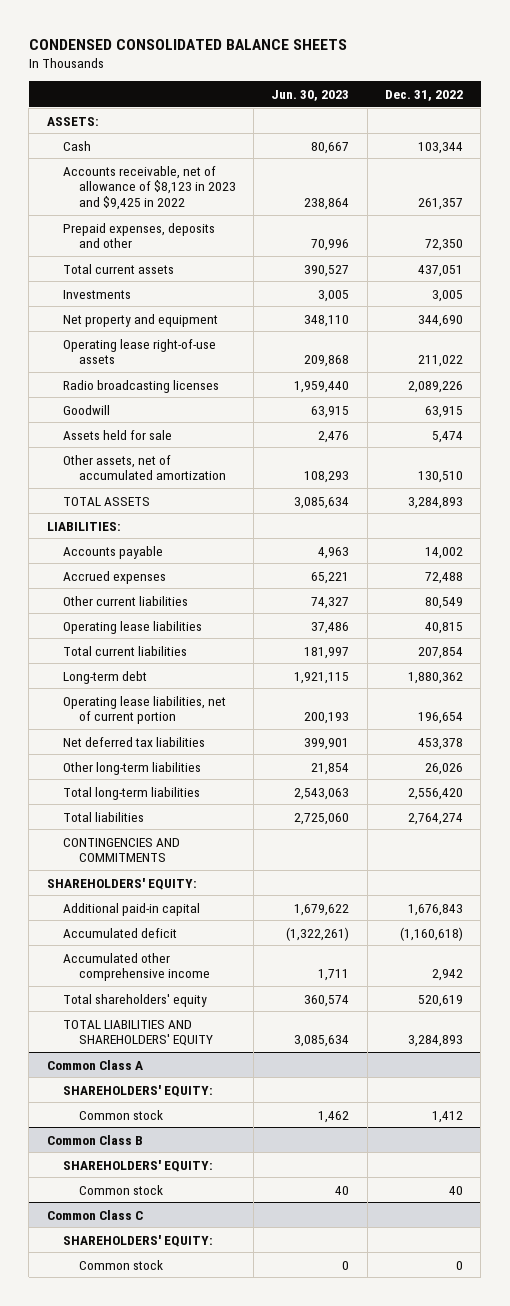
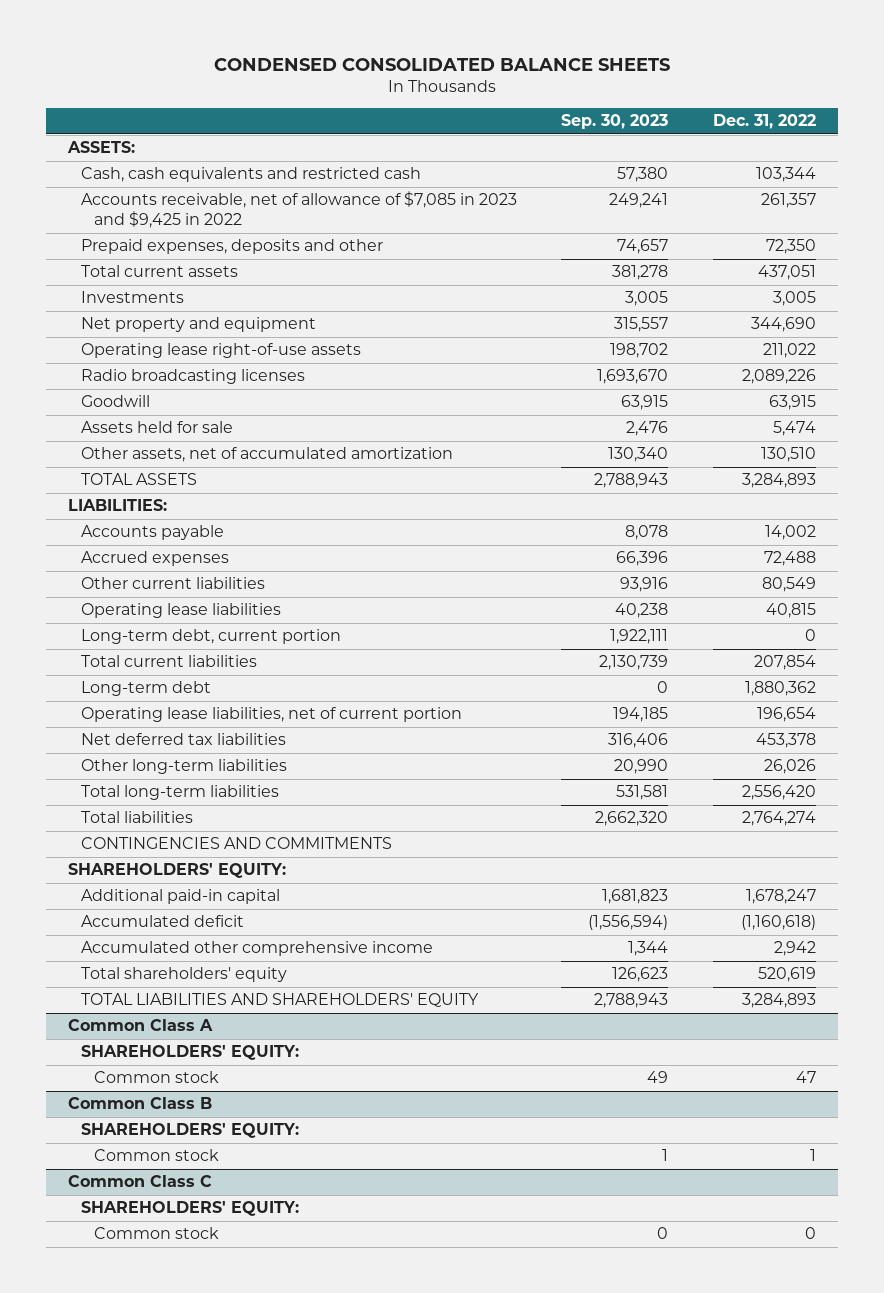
- | Jun. 30, 2023 | Dec. 31, 2022
+ | Sep. 30, 2023 | Dec. 31, 2022
- Cash | 80,667 | 103,344
- Accounts receivable, net of allowance of $8,123 in 2023 and $9,425 in 2022 | 238,864 | 261,357
+ Cash, cash equivalents and restricted cash | 57,380 | 103,344
+ Accounts receivable, net of allowance of $7,085 in 2023 and $9,425 in 2022 | 249,241 | 261,357
+ Long-term debt, current portion | 1,922,111 | 0
- Additional paid-in capital | 1,679,622 | 1,676,843
+ Additional paid-in capital | 1,681,823 | 1,678,247
@ Common Class A
- Common stock | 1,462 | 1,412
+ Common stock | 49 | 47
@ Common Class B
- Common stock | 40 | 40
+ Common stock | 1 | 1

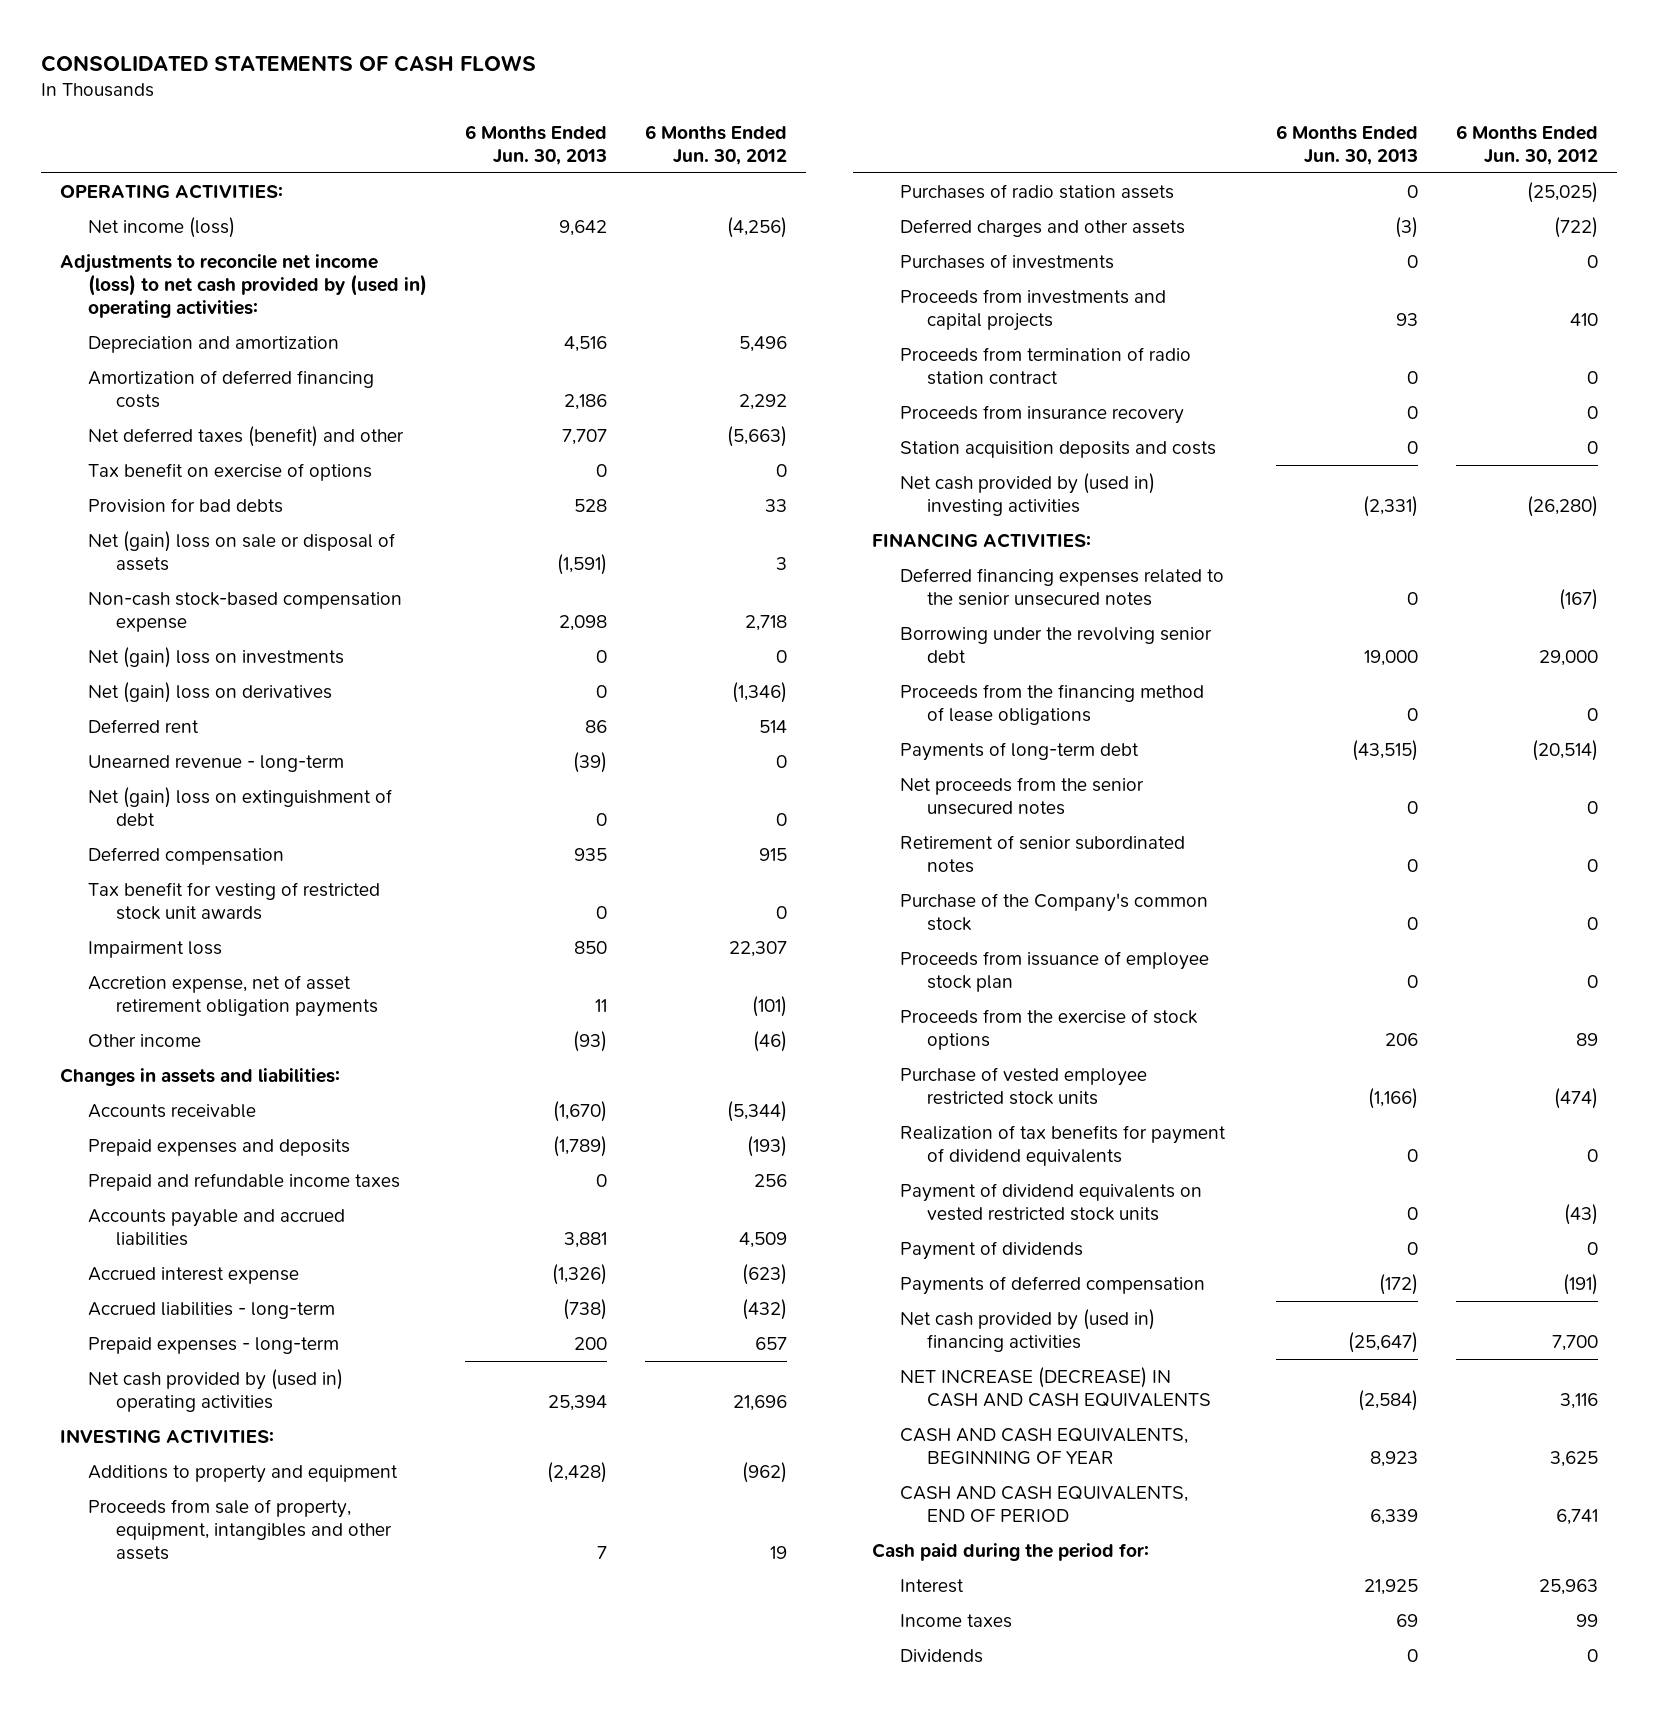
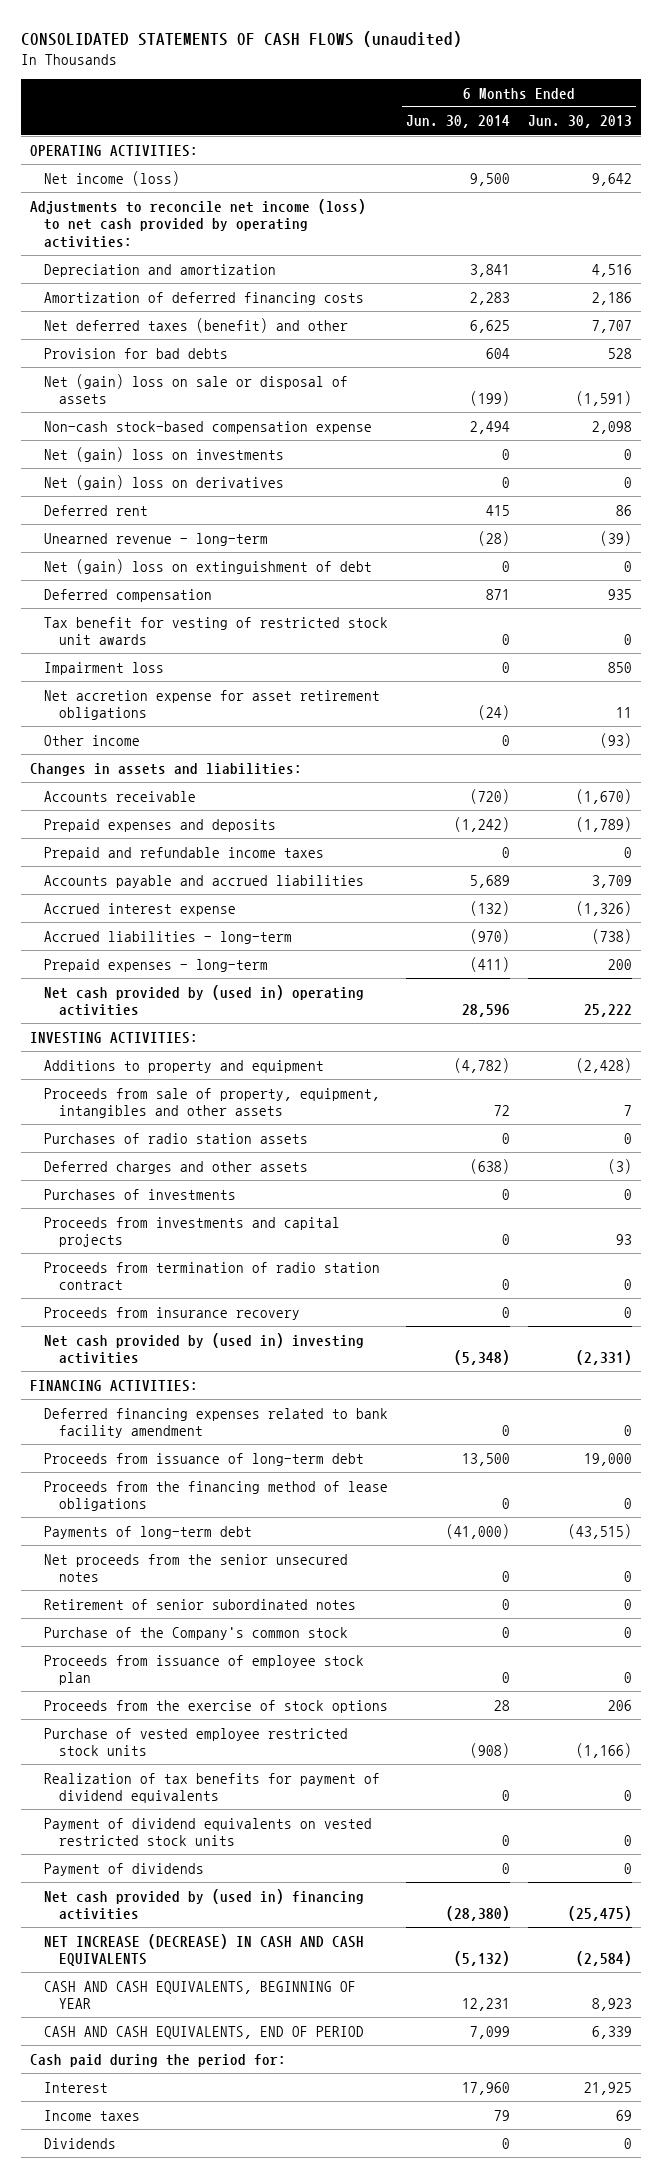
- CONSOLIDATED STATEMENTS OF CASH FLOWS
+ CONSOLIDATED STATEMENTS OF CASH FLOWS (unaudited)
- | 6 Months Ended Jun. 30, 2013 | 6 Months Ended Jun. 30, 2012
+ | 6 Months Ended Jun. 30, 2014 | 6 Months Ended Jun. 30, 2013
- Adjustments to reconcile net income (loss) to net cash provided by (used in) operating activities:
+ Adjustments to reconcile net income (loss) to net cash provided by operating activities:
- Tax benefit on exercise of options | 0 | 0
- Accretion expense, net of asset retirement obligation payments | 11 | (101)
+ Net accretion expense for asset retirement obligations | (24) | 11
- Accounts payable and accrued liabilities | 3,881 | 4,509
+ Accounts payable and accrued liabilities | 5,689 | 3,709
- Net cash provided by (used in) operating activities | 25,394 | 21,696
+ Net cash provided by (used in) operating activities | 28,596 | 25,222
- Station acquisition deposits and costs | 0 | 0
- Deferred financing expenses related to the senior unsecured notes | 0 | (167)
- Borrowing under the revolving senior debt | 19,000 | 29,000
+ Deferred financing expenses related to bank facility amendment | 0 | 0
+ Proceeds from issuance of long-term debt | 13,500 | 19,000
- Payments of deferred compensation | (172) | (191)
- Net cash provided by (used in) financing activities | (25,647) | 7,700
+ Net cash provided by (used in) financing activities | (28,380) | (25,475)

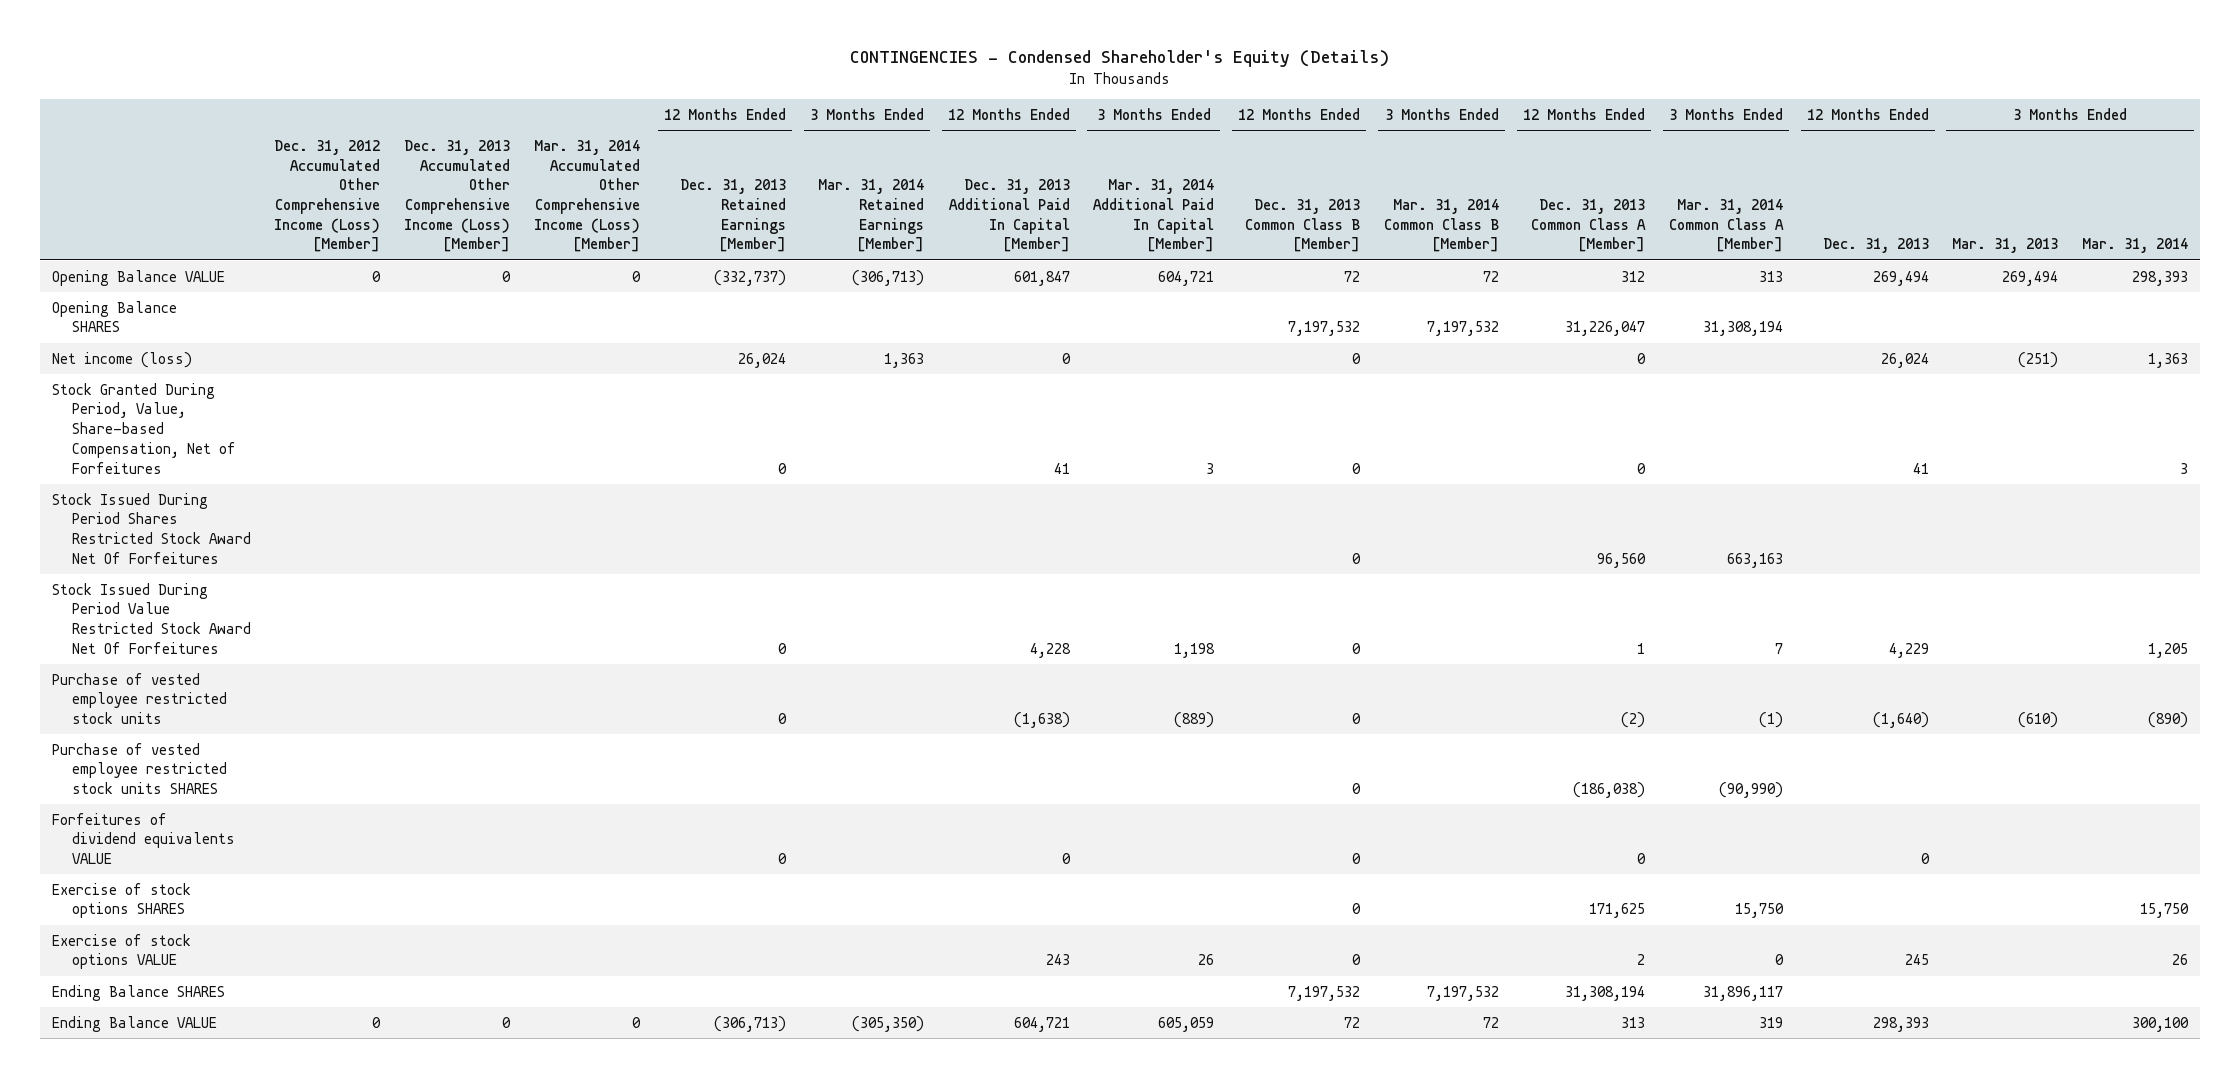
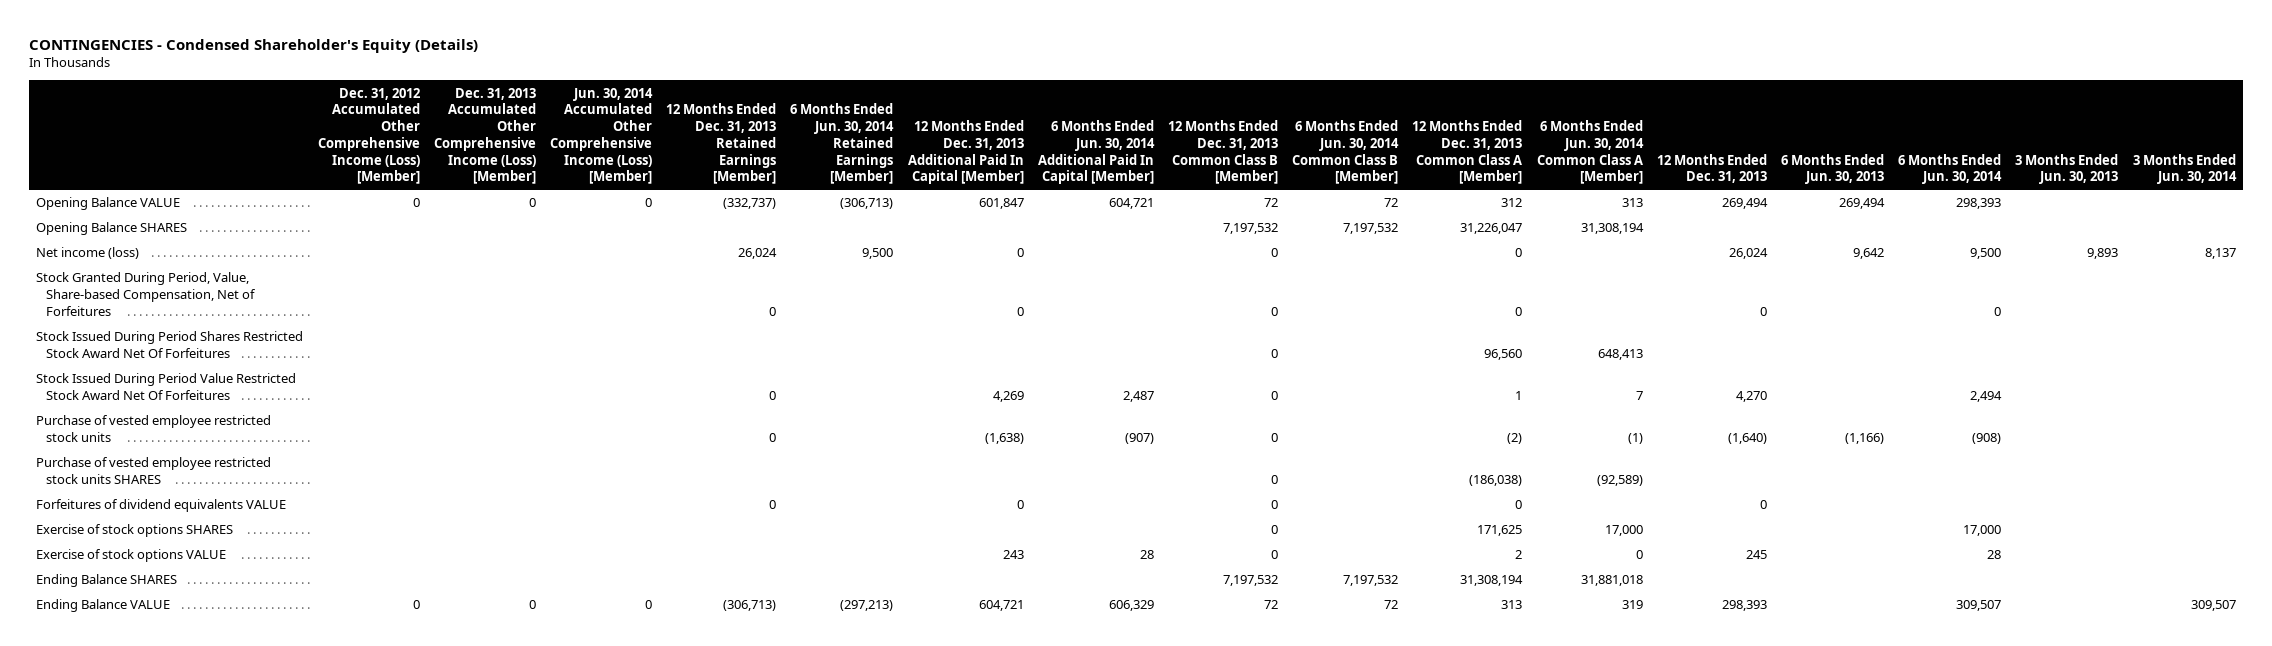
- | Dec. 31, 2012 Accumulated Other Comprehensive Income (Loss) [Member] | Dec. 31, 2013 Accumulated Other Comprehensive Income (Loss) [Member] | Mar. 31, 2014 Accumulated Other Comprehensive Income (Loss) [Member] | 12 Months Ended Dec. 31, 2013 Retained Earnings [Member] | 3 Months Ended Mar. 31, 2014 Retained Earnings [Member] | 12 Months Ended Dec. 31, 2013 Additional Paid In Capital [Member] | 3 Months Ended Mar. 31, 2014 Additional Paid In Capital [Member] | 12 Months Ended Dec. 31, 2013 Common Class B [Member] | 3 Months Ended Mar. 31, 2014 Common Class B [Member] | 12 Months Ended Dec. 31, 2013 Common Class A [Member] | 3 Months Ended Mar. 31, 2014 Common Class A [Member] | 12 Months Ended Dec. 31, 2013 | 3 Months Ended Mar. 31, 2013 | 3 Months Ended Mar. 31, 2014
+ | Dec. 31, 2012 Accumulated Other Comprehensive Income (Loss) [Member] | Dec. 31, 2013 Accumulated Other Comprehensive Income (Loss) [Member] | Jun. 30, 2014 Accumulated Other Comprehensive Income (Loss) [Member] | 12 Months Ended Dec. 31, 2013 Retained Earnings [Member] | 6 Months Ended Jun. 30, 2014 Retained Earnings [Member] | 12 Months Ended Dec. 31, 2013 Additional Paid In Capital [Member] | 6 Months Ended Jun. 30, 2014 Additional Paid In Capital [Member] | 12 Months Ended Dec. 31, 2013 Common Class B [Member] | 6 Months Ended Jun. 30, 2014 Common Class B [Member] | 12 Months Ended Dec. 31, 2013 Common Class A [Member] | 6 Months Ended Jun. 30, 2014 Common Class A [Member] | 12 Months Ended Dec. 31, 2013 | 6 Months Ended Jun. 30, 2013 | 6 Months Ended Jun. 30, 2014 | 3 Months Ended Jun. 30, 2013 | 3 Months Ended Jun. 30, 2014
- Stock Granted During Period, Value, Share-based Compensation, Net of Forfeitures | | | | 0 | | 41 | 3 | 0 | | 0 | | 41 | | 3
+ Stock Granted During Period, Value, Share-based Compensation, Net of Forfeitures | | | | 0 | | 0 | | 0 | | 0 | | 0 | | 0 | |
- Stock Issued During Period Value Restricted Stock Award Net Of Forfeitures | | | | 0 | | 4,228 | 1,198 | 0 | | 1 | 7 | 4,229 | | 1,205
+ Stock Issued During Period Value Restricted Stock Award Net Of Forfeitures | | | | 0 | | 4,269 | 2,487 | 0 | | 1 | 7 | 4,270 | | 2,494 | |

